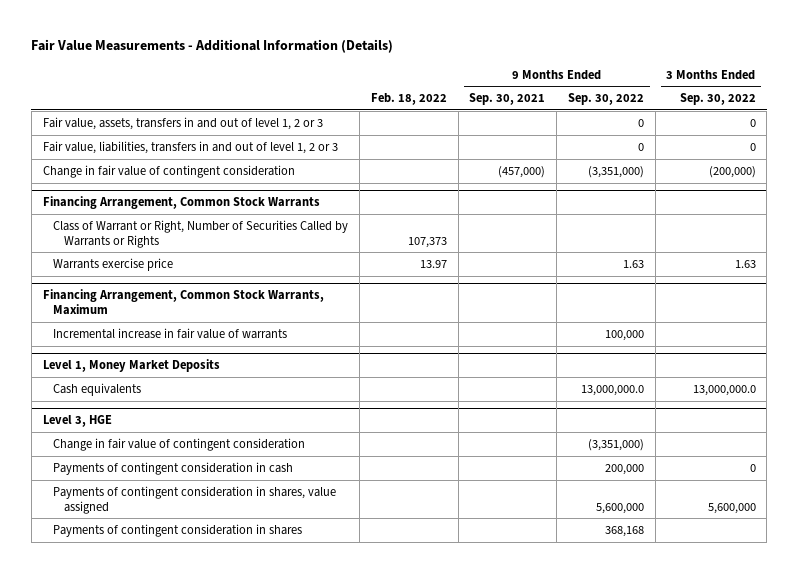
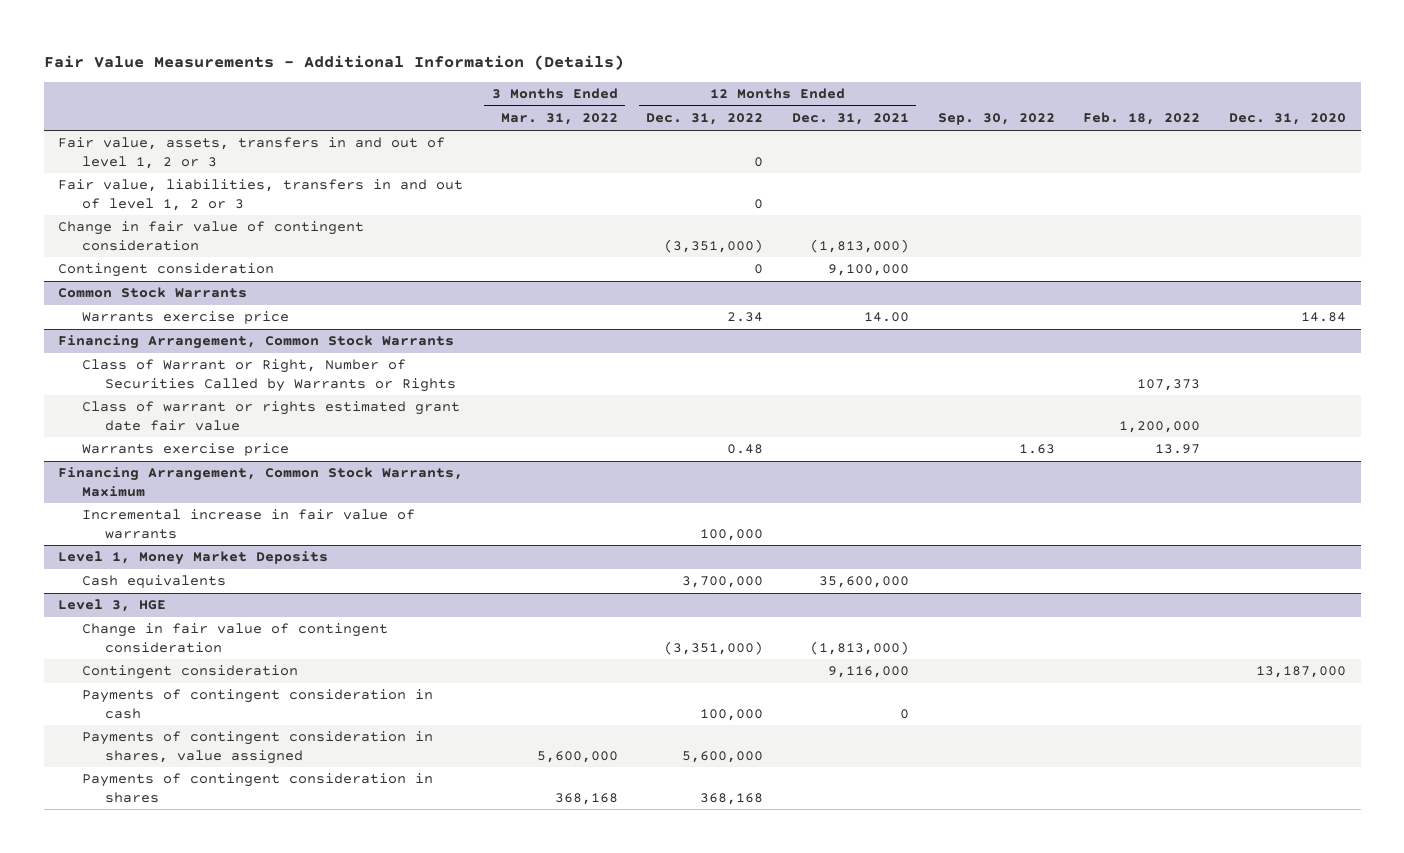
- | Feb. 18, 2022 | 9 Months Ended Sep. 30, 2021 | 9 Months Ended Sep. 30, 2022 | 3 Months Ended Sep. 30, 2022
+ | 3 Months Ended Mar. 31, 2022 | 12 Months Ended Dec. 31, 2022 | 12 Months Ended Dec. 31, 2021 | Sep. 30, 2022 | Feb. 18, 2022 | Dec. 31, 2020
+ Contingent consideration | | 0 | 9,100,000 | | |
+ Common Stock Warrants
+ Warrants exercise price | | 2.34 | 14.00 | | | 14.84
@ Financing Arrangement, Common Stock Warrants
+ Class of warrant or rights estimated grant date fair value | | | | | 1,200,000 |
@ Level 3, HGE
+ Contingent consideration | | | 9,116,000 | | | 13,187,000

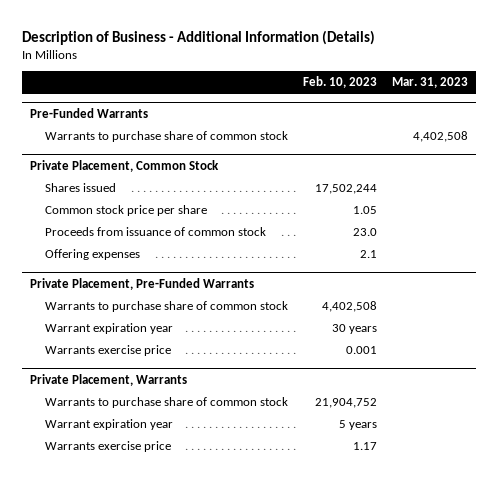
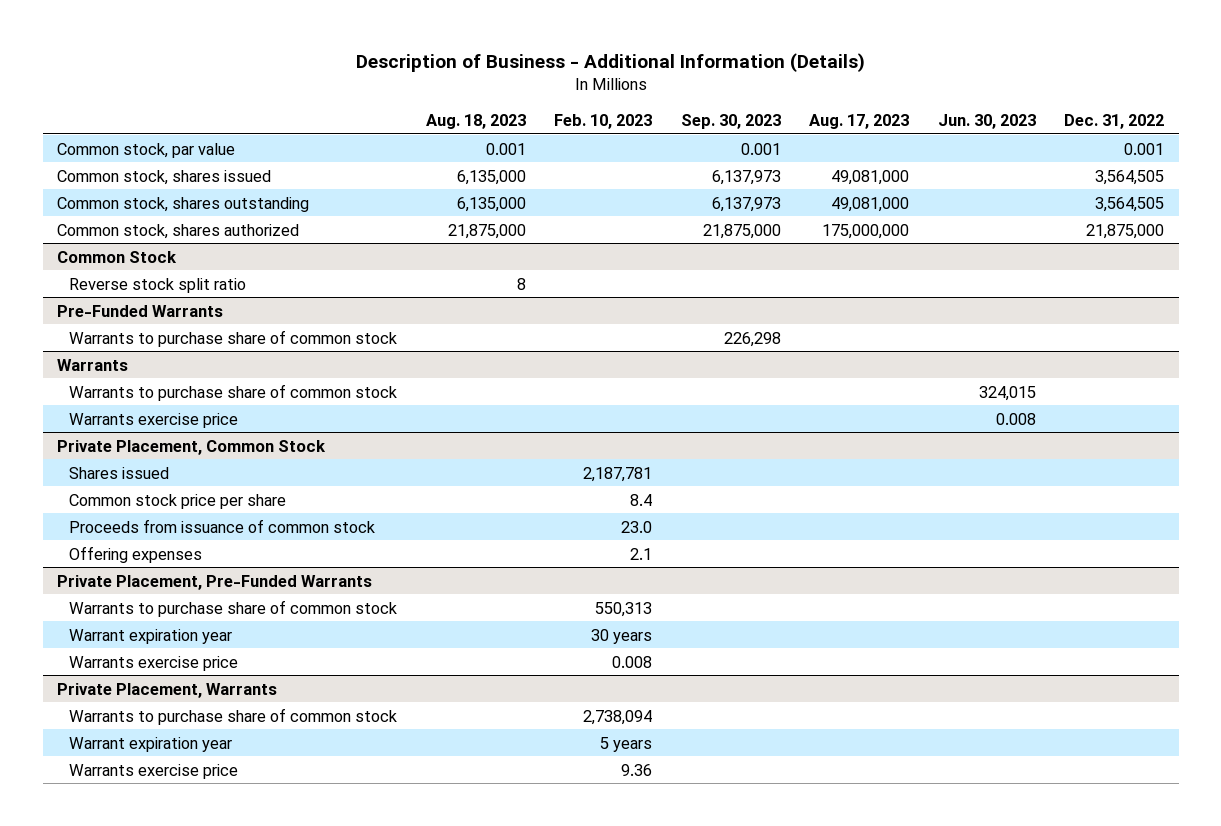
- | Feb. 10, 2023 | Mar. 31, 2023
+ | Aug. 18, 2023 | Feb. 10, 2023 | Sep. 30, 2023 | Aug. 17, 2023 | Jun. 30, 2023 | Dec. 31, 2022
+ Common stock, par value | 0.001 | | 0.001 | | | 0.001
+ Common stock, shares issued | 6,135,000 | | 6,137,973 | 49,081,000 | | 3,564,505
+ Common stock, shares outstanding | 6,135,000 | | 6,137,973 | 49,081,000 | | 3,564,505
+ Common stock, shares authorized | 21,875,000 | | 21,875,000 | 175,000,000 | | 21,875,000
+ Common Stock
+ Reverse stock split ratio | 8 | | | | |
+ Warrants
+ Warrants to purchase share of common stock | | | | | 324,015 |
+ Warrants exercise price | | | | | 0.008 |
@ Private Placement, Common Stock
- Shares issued | 17,502,244 |
- Common stock price per share | 1.05 |
+ Shares issued | | 2,187,781 | | | |
+ Common stock price per share | | 8.4 | | | |
@ Private Placement, Pre-Funded Warrants
- Warrants to purchase share of common stock | 4,402,508 |
+ Warrants to purchase share of common stock | | 550,313 | | | |
- Warrants exercise price | 0.001 |
+ Warrants exercise price | | 0.008 | | | |
@ Private Placement, Warrants
- Warrants to purchase share of common stock | 21,904,752 |
+ Warrants to purchase share of common stock | | 2,738,094 | | | |
- Warrants exercise price | 1.17 |
+ Warrants exercise price | | 9.36 | | | |

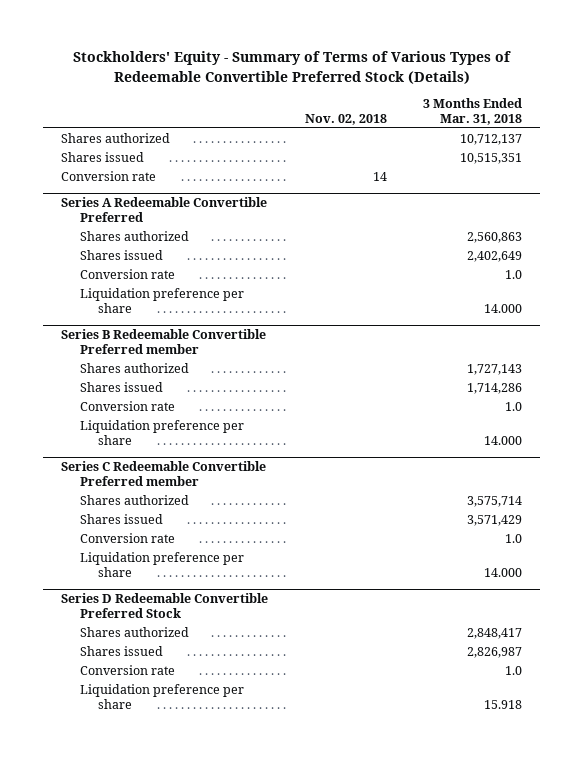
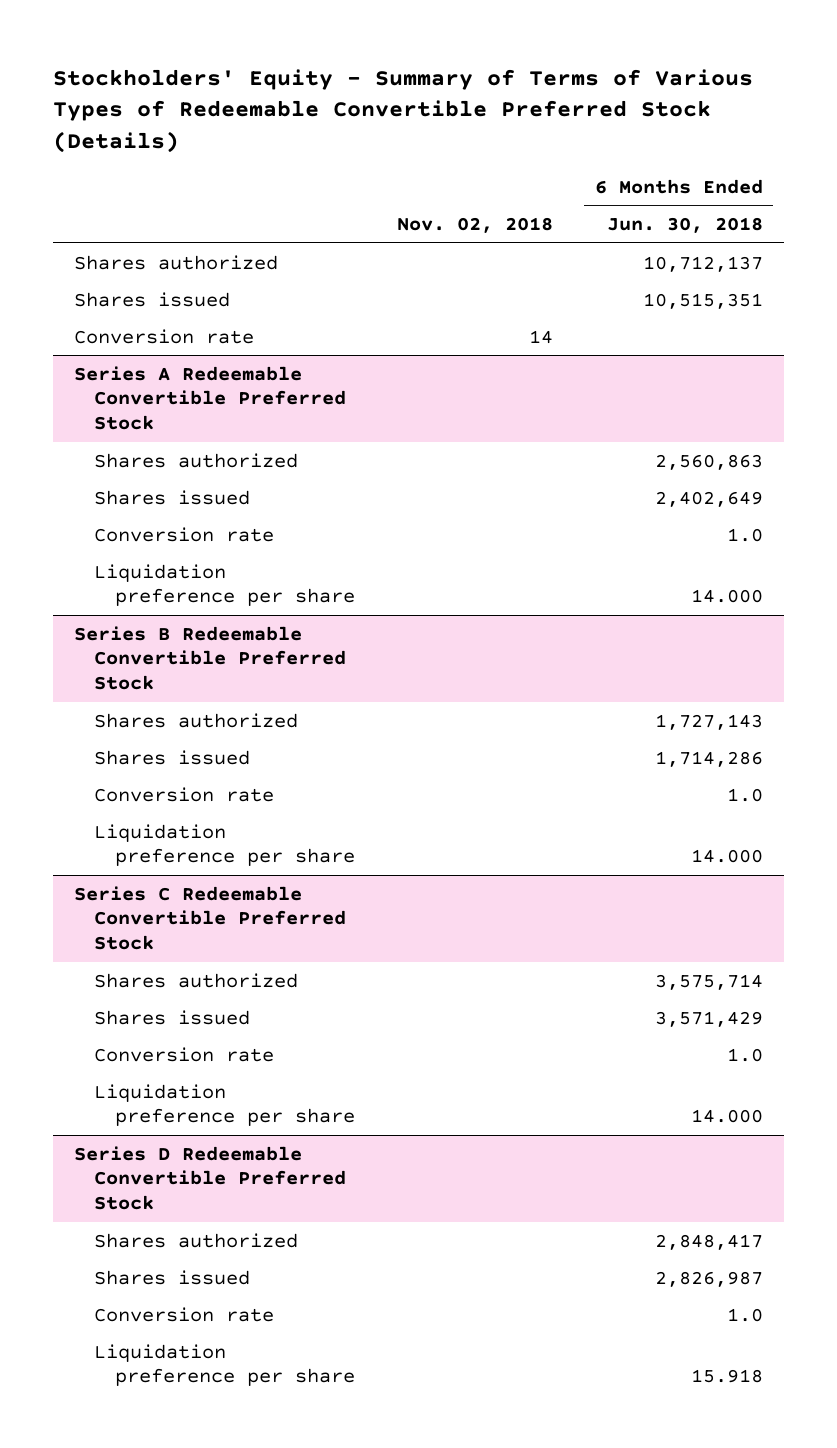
- | Nov. 02, 2018 | 3 Months Ended Mar. 31, 2018
+ | Nov. 02, 2018 | 6 Months Ended Jun. 30, 2018
- Series A Redeemable Convertible Preferred
+ Series A Redeemable Convertible Preferred Stock
- Series B Redeemable Convertible Preferred member
+ Series B Redeemable Convertible Preferred Stock
- Series C Redeemable Convertible Preferred member
+ Series C Redeemable Convertible Preferred Stock

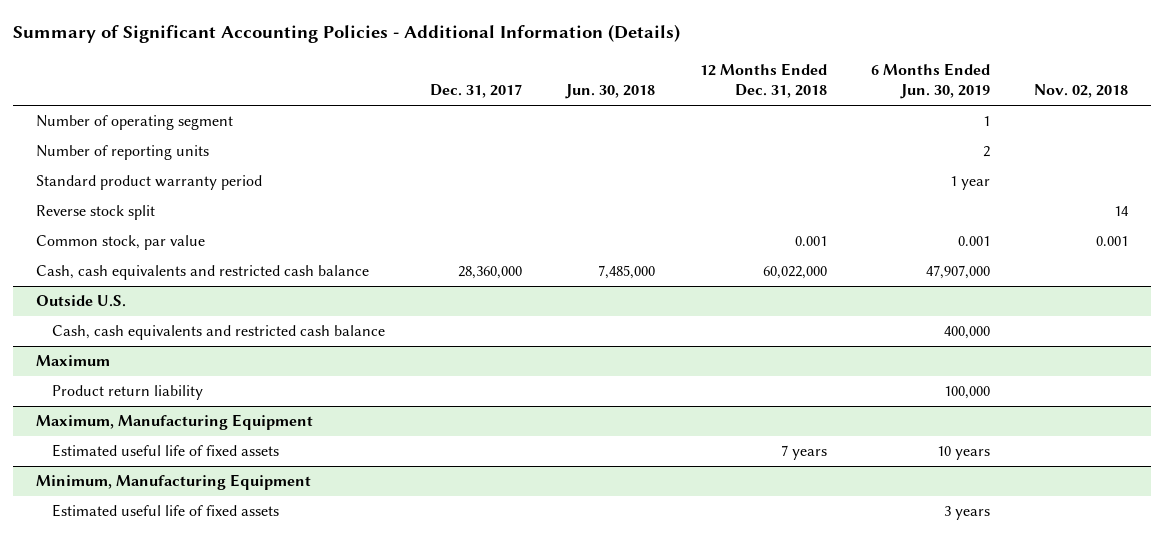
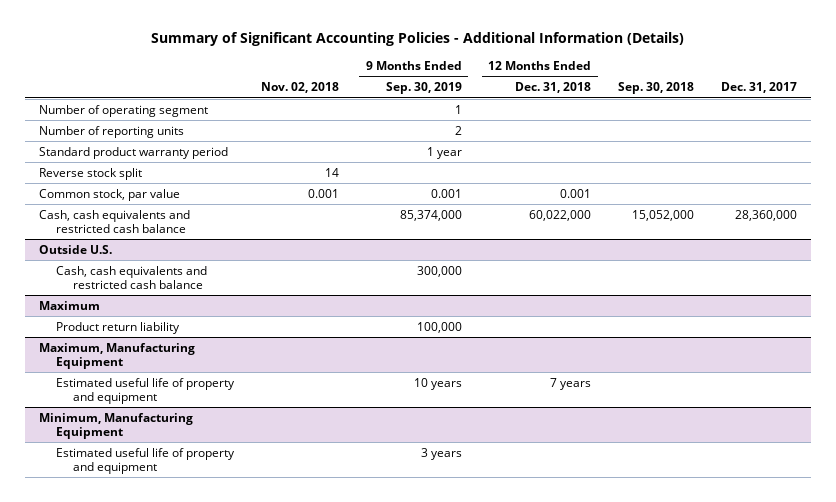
- | Dec. 31, 2017 | Jun. 30, 2018 | 12 Months Ended Dec. 31, 2018 | 6 Months Ended Jun. 30, 2019 | Nov. 02, 2018
+ | Nov. 02, 2018 | 9 Months Ended Sep. 30, 2019 | 12 Months Ended Dec. 31, 2018 | Sep. 30, 2018 | Dec. 31, 2017
@ Maximum, Manufacturing Equipment
- Estimated useful life of fixed assets | | | 7 years | 10 years |
+ Estimated useful life of property and equipment | | 10 years | 7 years | |
@ Minimum, Manufacturing Equipment
- Estimated useful life of fixed assets | | | | 3 years |
+ Estimated useful life of property and equipment | | 3 years | | |

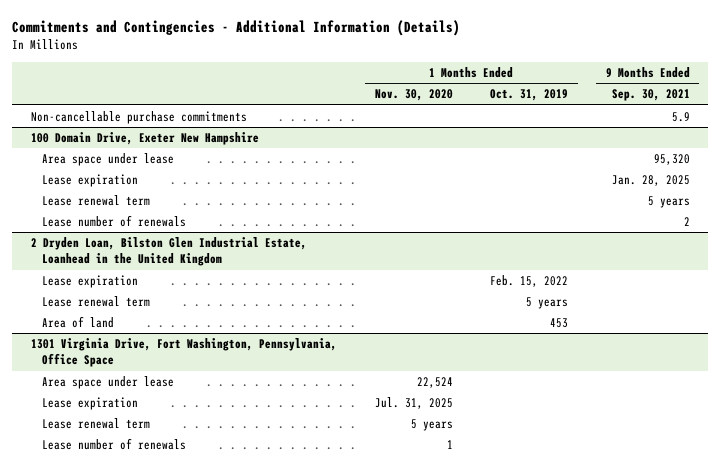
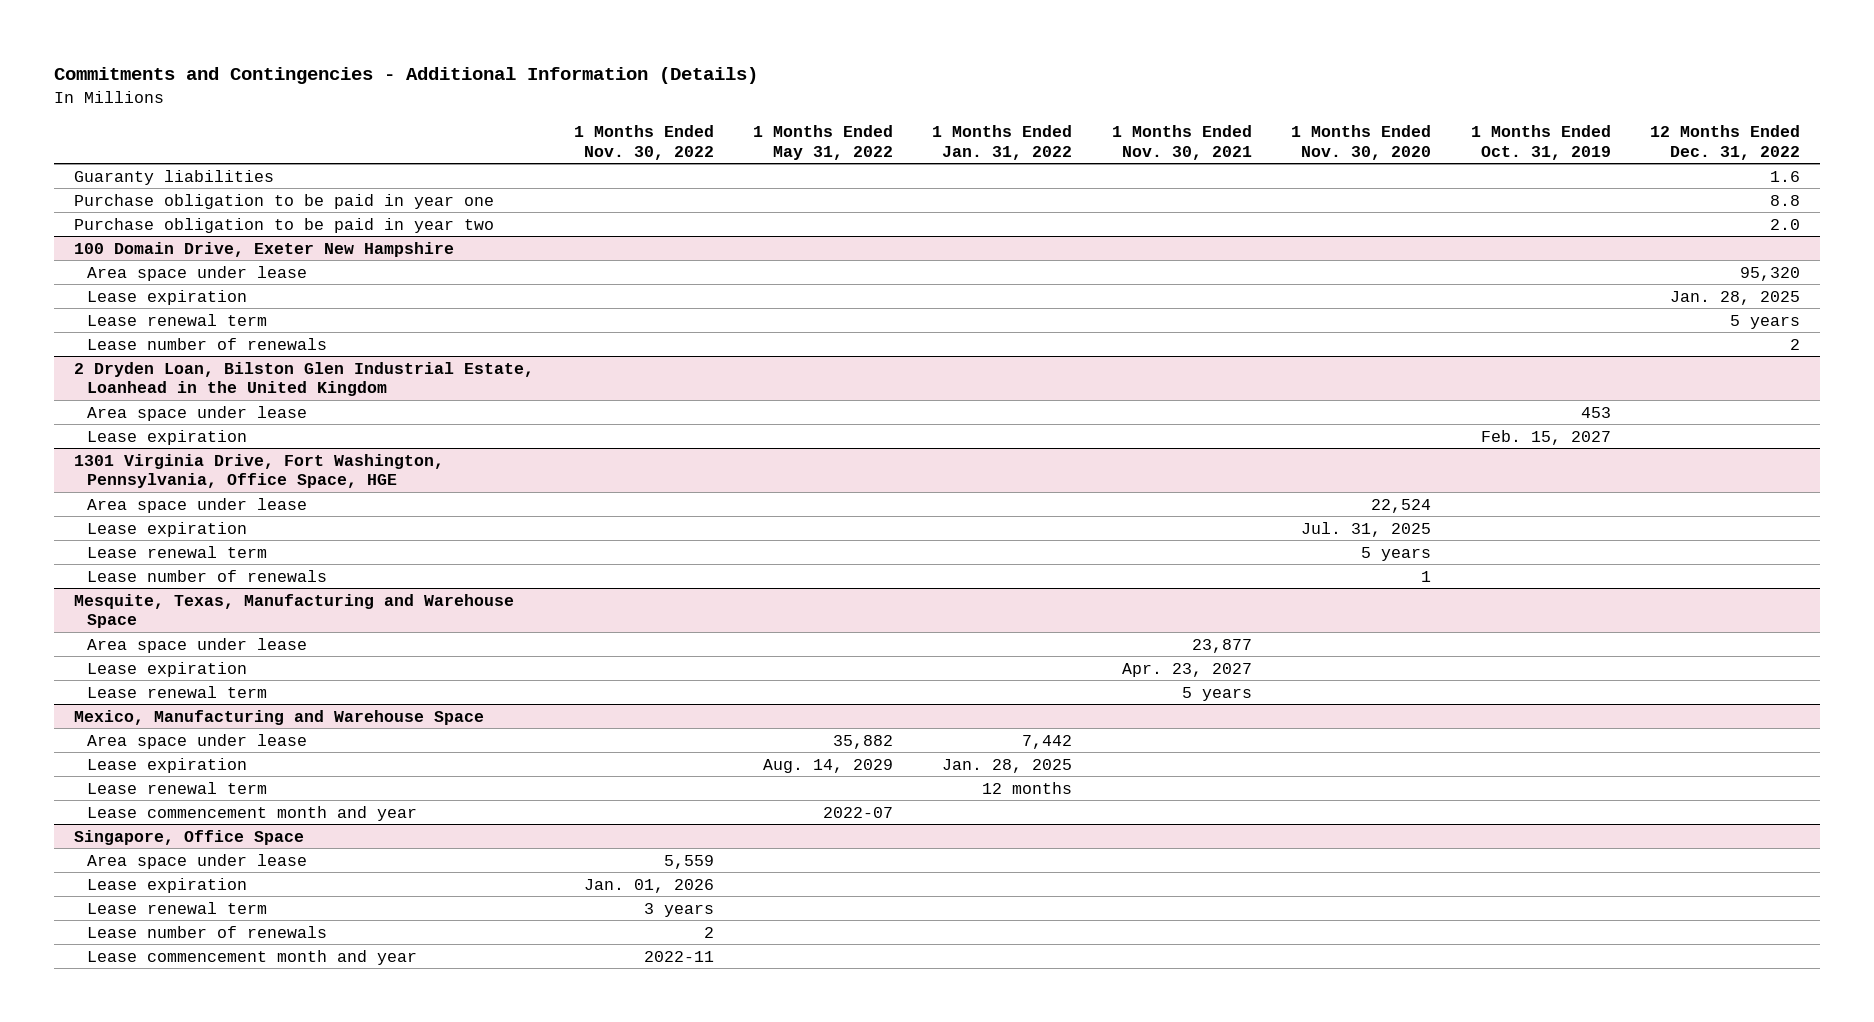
- | 1 Months Ended Nov. 30, 2020 | 1 Months Ended Oct. 31, 2019 | 9 Months Ended Sep. 30, 2021
+ | 1 Months Ended Nov. 30, 2022 | 1 Months Ended May 31, 2022 | 1 Months Ended Jan. 31, 2022 | 1 Months Ended Nov. 30, 2021 | 1 Months Ended Nov. 30, 2020 | 1 Months Ended Oct. 31, 2019 | 12 Months Ended Dec. 31, 2022
- Non-cancellable purchase commitments | | | 5.9
+ Guaranty liabilities | | | | | | | 1.6
+ Purchase obligation to be paid in year one | | | | | | | 8.8
+ Purchase obligation to be paid in year two | | | | | | | 2.0
@ 2 Dryden Loan, Bilston Glen Industrial Estate, Loanhead in the United Kingdom
- Lease expiration | | Feb. 15, 2022 |
- Lease renewal term | | 5 years |
- Area of land | | 453 |
- 1301 Virginia Drive, Fort Washington, Pennsylvania, Office Space
@ 2 Dryden Loan, Bilston Glen Industrial Estate, Loanhead in the United Kingdom
+ Area space under lease | | | | | | 453 |
+ Lease expiration | | | | | | Feb. 15, 2027 |
+ 1301 Virginia Drive, Fort Washington, Pennsylvania, Office Space, HGE
+ Mesquite, Texas, Manufacturing and Warehouse Space
+ Area space under lease | | | | 23,877 | | |
+ Lease expiration | | | | Apr. 23, 2027 | | |
+ Lease renewal term | | | | 5 years | | |
+ Mexico, Manufacturing and Warehouse Space
+ Area space under lease | | 35,882 | 7,442 | | | |
+ Lease expiration | | Aug. 14, 2029 | Jan. 28, 2025 | | | |
+ Lease renewal term | | | 12 months | | | |
+ Lease commencement month and year | | 2022-07 | | | | |
+ Singapore, Office Space
+ Area space under lease | 5,559 | | | | | |
+ Lease expiration | Jan. 01, 2026 | | | | | |
+ Lease renewal term | 3 years | | | | | |
+ Lease number of renewals | 2 | | | | | |
+ Lease commencement month and year | 2022-11 | | | | | |

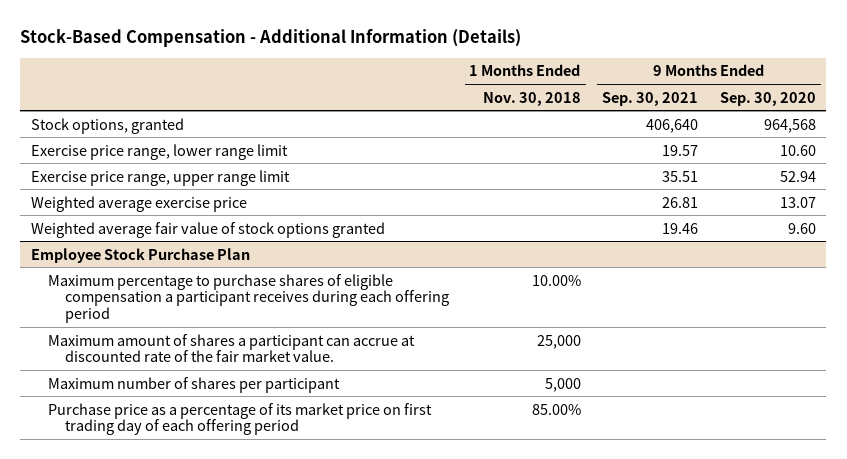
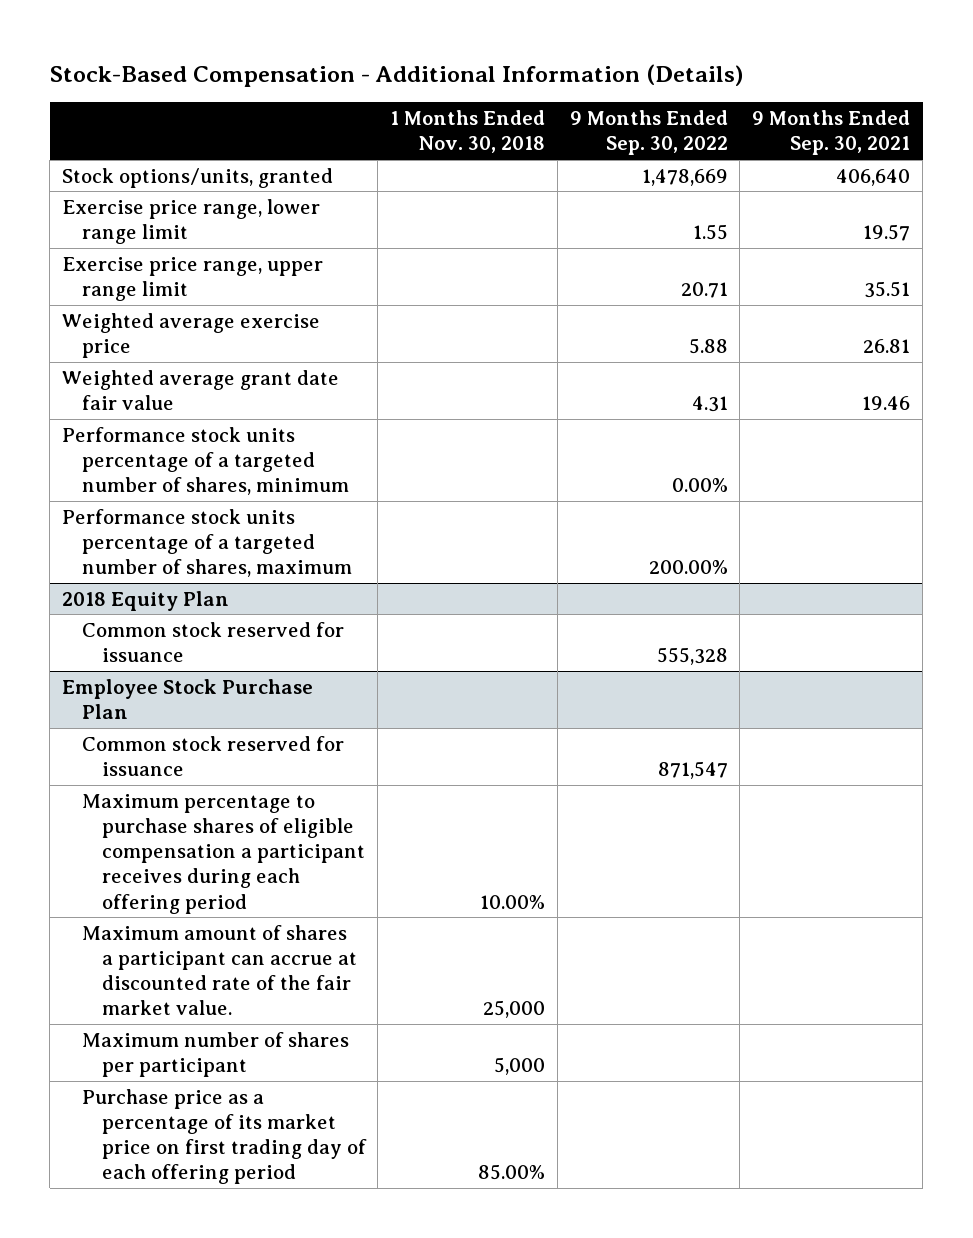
- | 1 Months Ended Nov. 30, 2018 | 9 Months Ended Sep. 30, 2021 | 9 Months Ended Sep. 30, 2020
+ | 1 Months Ended Nov. 30, 2018 | 9 Months Ended Sep. 30, 2022 | 9 Months Ended Sep. 30, 2021
- Stock options, granted | | 406,640 | 964,568
+ Stock options/units, granted | | 1,478,669 | 406,640
- Weighted average fair value of stock options granted | | 19.46 | 9.60
+ Weighted average grant date fair value | | 4.31 | 19.46
+ Performance stock units percentage of a targeted number of shares, minimum | | 0.00% |
+ Performance stock units percentage of a targeted number of shares, maximum | | 200.00% |
+ 2018 Equity Plan
+ Common stock reserved for issuance | | 555,328 |
@ Employee Stock Purchase Plan
+ Common stock reserved for issuance | | 871,547 |

